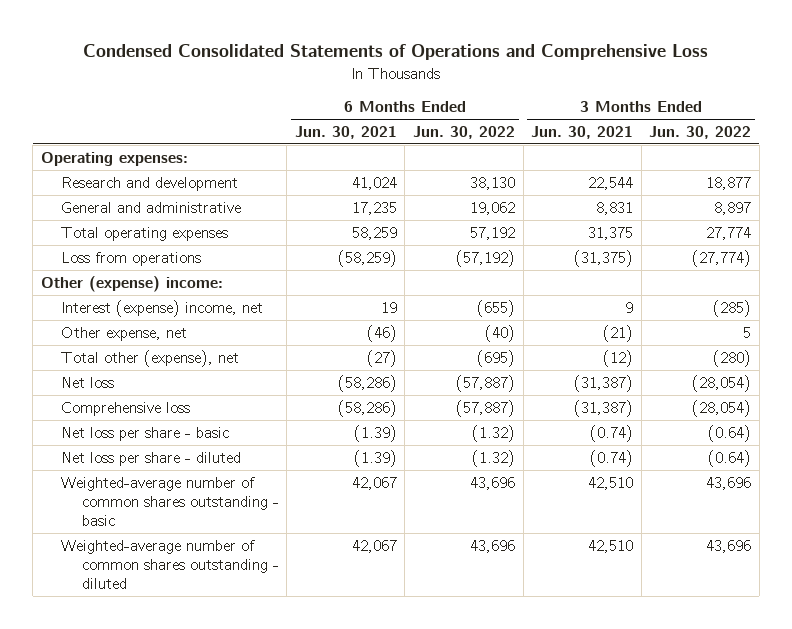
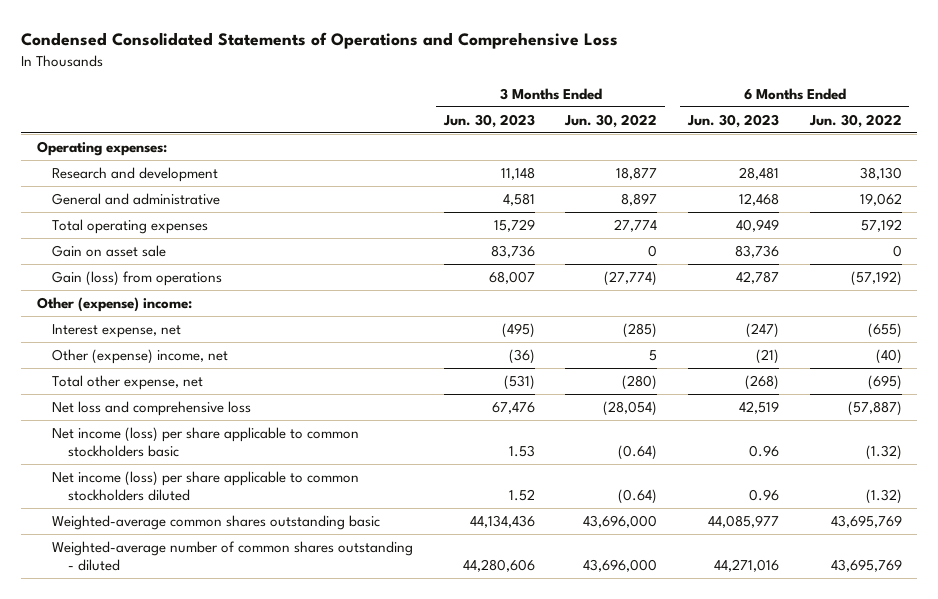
- | 6 Months Ended Jun. 30, 2021 | 6 Months Ended Jun. 30, 2022 | 3 Months Ended Jun. 30, 2021 | 3 Months Ended Jun. 30, 2022
+ | 3 Months Ended Jun. 30, 2023 | 3 Months Ended Jun. 30, 2022 | 6 Months Ended Jun. 30, 2023 | 6 Months Ended Jun. 30, 2022
- Loss from operations | (58,259) | (57,192) | (31,375) | (27,774)
+ Gain on asset sale | 83,736 | 0 | 83,736 | 0
+ Gain (loss) from operations | 68,007 | (27,774) | 42,787 | (57,192)
- Interest (expense) income, net | 19 | (655) | 9 | (285)
- Other expense, net | (46) | (40) | (21) | 5
- Total other (expense), net | (27) | (695) | (12) | (280)
- Net loss | (58,286) | (57,887) | (31,387) | (28,054)
- Comprehensive loss | (58,286) | (57,887) | (31,387) | (28,054)
- Net loss per share - basic | (1.39) | (1.32) | (0.74) | (0.64)
- Net loss per share - diluted | (1.39) | (1.32) | (0.74) | (0.64)
- Weighted-average number of common shares outstanding - basic | 42,067 | 43,696 | 42,510 | 43,696
- Weighted-average number of common shares outstanding - diluted | 42,067 | 43,696 | 42,510 | 43,696
+ Interest expense, net | (495) | (285) | (247) | (655)
+ Other (expense) income, net | (36) | 5 | (21) | (40)
+ Total other expense, net | (531) | (280) | (268) | (695)
+ Net loss and comprehensive loss | 67,476 | (28,054) | 42,519 | (57,887)
+ Net income (loss) per share applicable to common stockholders basic | 1.53 | (0.64) | 0.96 | (1.32)
+ Net income (loss) per share applicable to common stockholders diluted | 1.52 | (0.64) | 0.96 | (1.32)
+ Weighted-average common shares outstanding basic | 44,134,436 | 43,696,000 | 44,085,977 | 43,695,769
+ Weighted-average number of common shares outstanding - diluted | 44,280,606 | 43,696,000 | 44,271,016 | 43,695,769

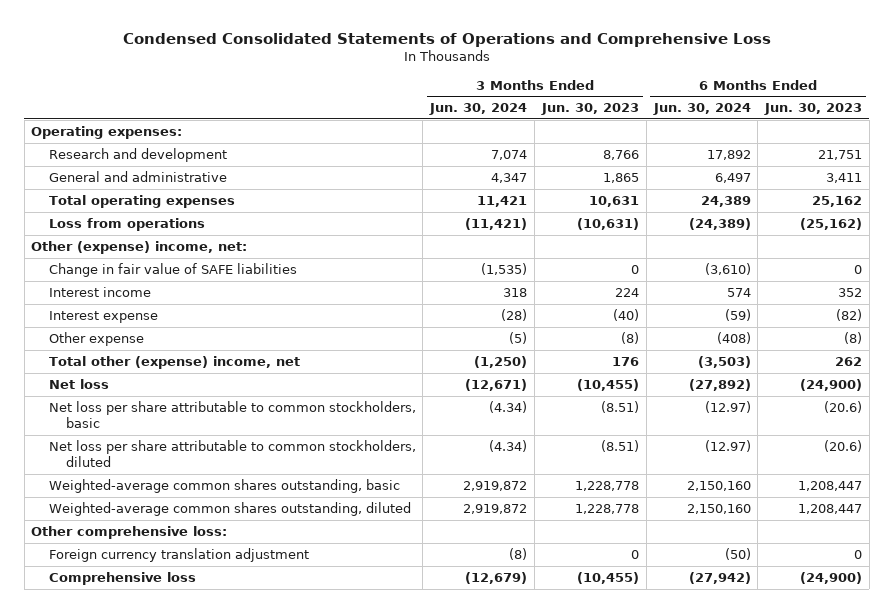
- | 3 Months Ended Jun. 30, 2023 | 3 Months Ended Jun. 30, 2022 | 6 Months Ended Jun. 30, 2023 | 6 Months Ended Jun. 30, 2022
+ | 3 Months Ended Jun. 30, 2024 | 3 Months Ended Jun. 30, 2023 | 6 Months Ended Jun. 30, 2024 | 6 Months Ended Jun. 30, 2023
- Research and development | 11,148 | 18,877 | 28,481 | 38,130
- General and administrative | 4,581 | 8,897 | 12,468 | 19,062
- Total operating expenses | 15,729 | 27,774 | 40,949 | 57,192
- Gain on asset sale | 83,736 | 0 | 83,736 | 0
- Gain (loss) from operations | 68,007 | (27,774) | 42,787 | (57,192)
- Other (expense) income:
- Interest expense, net | (495) | (285) | (247) | (655)
- Other (expense) income, net | (36) | 5 | (21) | (40)
- Total other expense, net | (531) | (280) | (268) | (695)
- Net loss and comprehensive loss | 67,476 | (28,054) | 42,519 | (57,887)
- Net income (loss) per share applicable to common stockholders basic | 1.53 | (0.64) | 0.96 | (1.32)
- Net income (loss) per share applicable to common stockholders diluted | 1.52 | (0.64) | 0.96 | (1.32)
- Weighted-average common shares outstanding basic | 44,134,436 | 43,696,000 | 44,085,977 | 43,695,769
- Weighted-average number of common shares outstanding - diluted | 44,280,606 | 43,696,000 | 44,271,016 | 43,695,769
+ Research and development | 7,074 | 8,766 | 17,892 | 21,751
+ General and administrative | 4,347 | 1,865 | 6,497 | 3,411
+ Total operating expenses | 11,421 | 10,631 | 24,389 | 25,162
+ Loss from operations | (11,421) | (10,631) | (24,389) | (25,162)
+ Other (expense) income, net:
+ Change in fair value of SAFE liabilities | (1,535) | 0 | (3,610) | 0
+ Interest income | 318 | 224 | 574 | 352
+ Interest expense | (28) | (40) | (59) | (82)
+ Other expense | (5) | (8) | (408) | (8)
+ Total other (expense) income, net | (1,250) | 176 | (3,503) | 262
+ Net loss | (12,671) | (10,455) | (27,892) | (24,900)
+ Net loss per share attributable to common stockholders, basic | (4.34) | (8.51) | (12.97) | (20.6)
+ Net loss per share attributable to common stockholders, diluted | (4.34) | (8.51) | (12.97) | (20.6)
+ Weighted-average common shares outstanding, basic | 2,919,872 | 1,228,778 | 2,150,160 | 1,208,447
+ Weighted-average common shares outstanding, diluted | 2,919,872 | 1,228,778 | 2,150,160 | 1,208,447
+ Other comprehensive loss:
+ Foreign currency translation adjustment | (8) | 0 | (50) | 0
+ Comprehensive loss | (12,679) | (10,455) | (27,942) | (24,900)

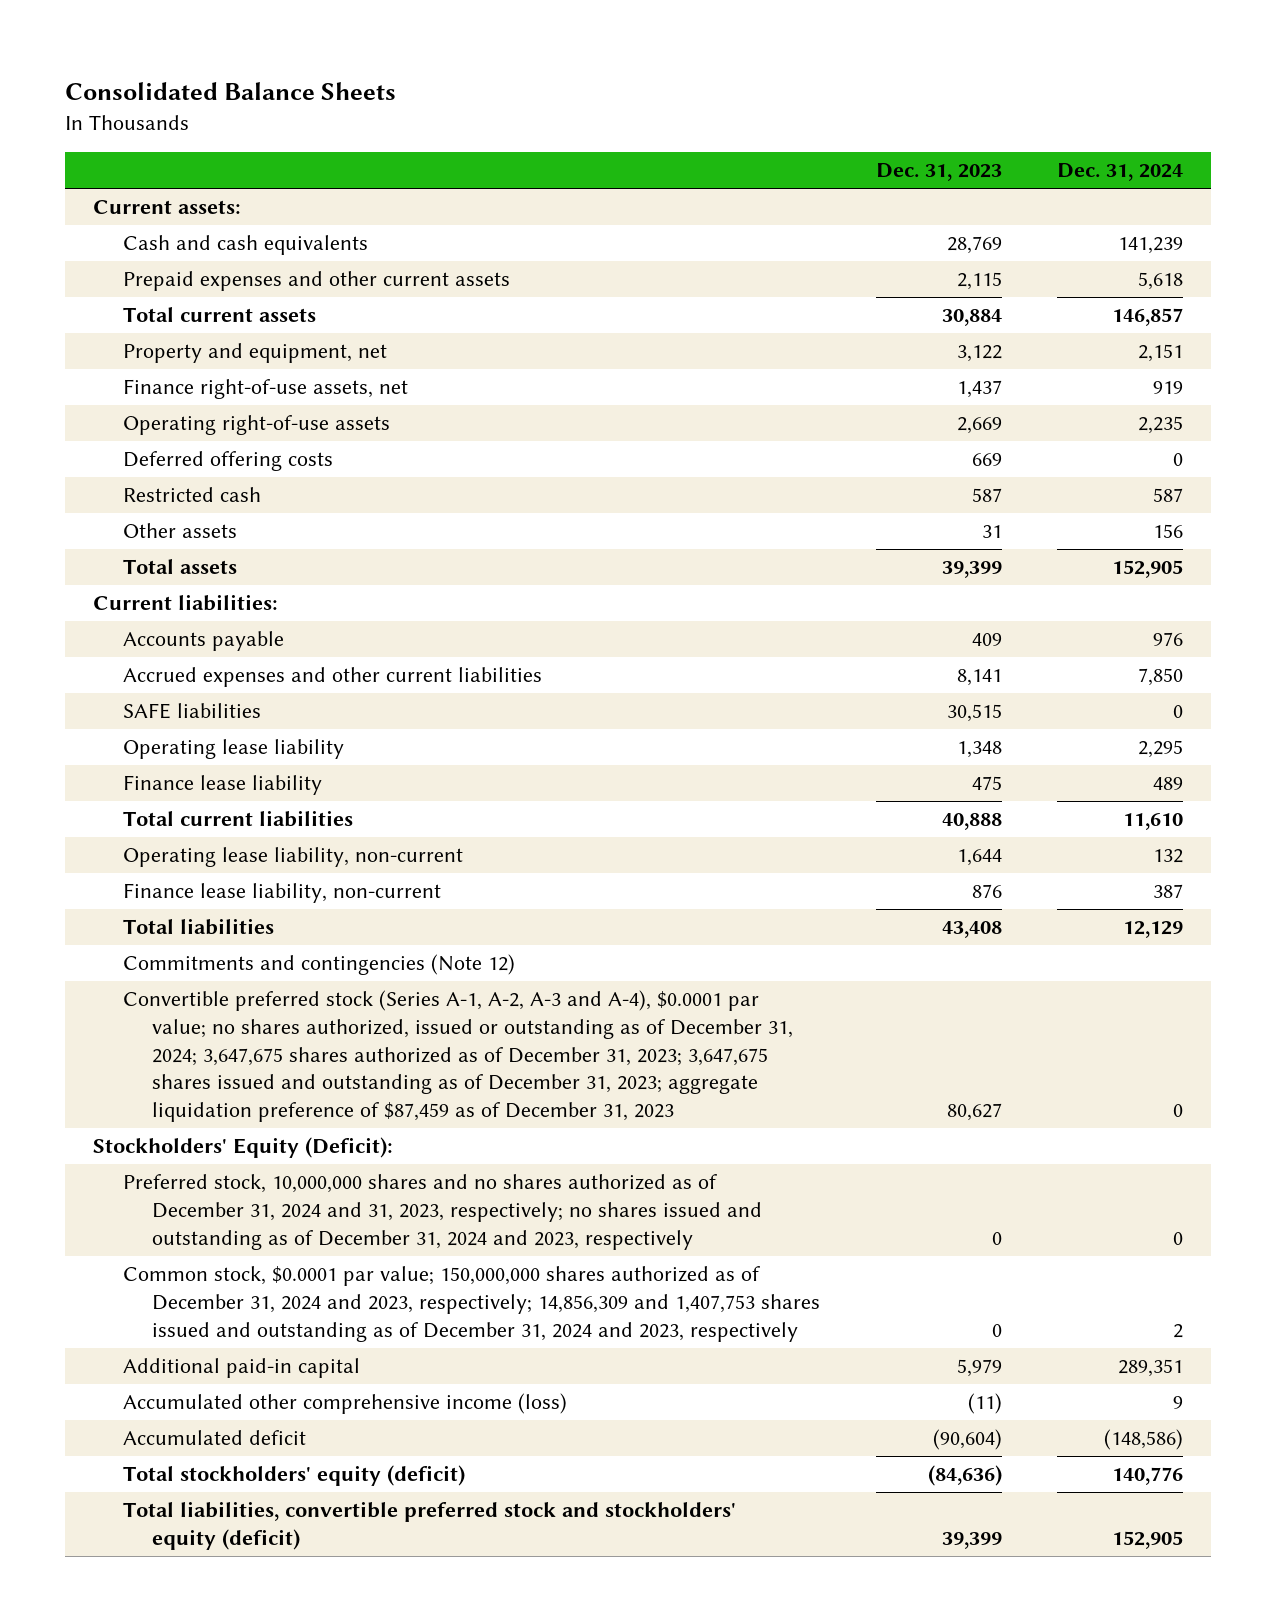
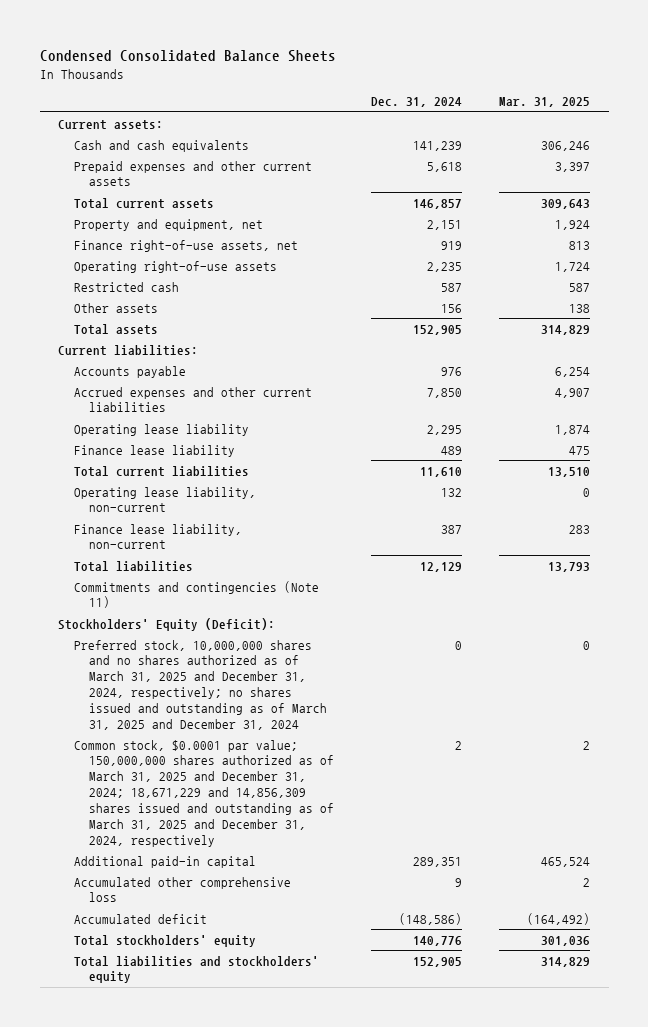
- Consolidated Balance Sheets
+ Condensed Consolidated Balance Sheets
- | Dec. 31, 2023 | Dec. 31, 2024
+ | Dec. 31, 2024 | Mar. 31, 2025
- Deferred offering costs | 669 | 0
- SAFE liabilities | 30,515 | 0
- Commitments and contingencies (Note 12)
- Convertible preferred stock (Series A-1, A-2, A-3 and A-4), $0.0001 par value; no shares authorized, issued or outstanding as of December 31, 2024; 3,647,675 shares authorized as of December 31, 2023; 3,647,675 shares issued and outstanding as of December 31, 2023; aggregate liquidation preference of $87,459 as of December 31, 2023 | 80,627 | 0
+ Commitments and contingencies (Note 11)
- Preferred stock, 10,000,000 shares and no shares authorized as of December 31, 2024 and 31, 2023, respectively; no shares issued and outstanding as of December 31, 2024 and 2023, respectively | 0 | 0
- Common stock, $0.0001 par value; 150,000,000 shares authorized as of December 31, 2024 and 2023, respectively; 14,856,309 and 1,407,753 shares issued and outstanding as of December 31, 2024 and 2023, respectively | 0 | 2
+ Preferred stock, 10,000,000 shares and no shares authorized as of March 31, 2025 and December 31, 2024, respectively; no shares issued and outstanding as of March 31, 2025 and December 31, 2024 | 0 | 0
+ Common stock, $0.0001 par value; 150,000,000 shares authorized as of March 31, 2025 and December 31, 2024; 18,671,229 and 14,856,309 shares issued and outstanding as of March 31, 2025 and December 31, 2024, respectively | 2 | 2
- Accumulated other comprehensive income (loss) | (11) | 9
+ Accumulated other comprehensive loss | 9 | 2
- Total stockholders' equity (deficit) | (84,636) | 140,776
- Total liabilities, convertible preferred stock and stockholders' equity (deficit) | 39,399 | 152,905
+ Total stockholders' equity | 140,776 | 301,036
+ Total liabilities and stockholders' equity | 152,905 | 314,829

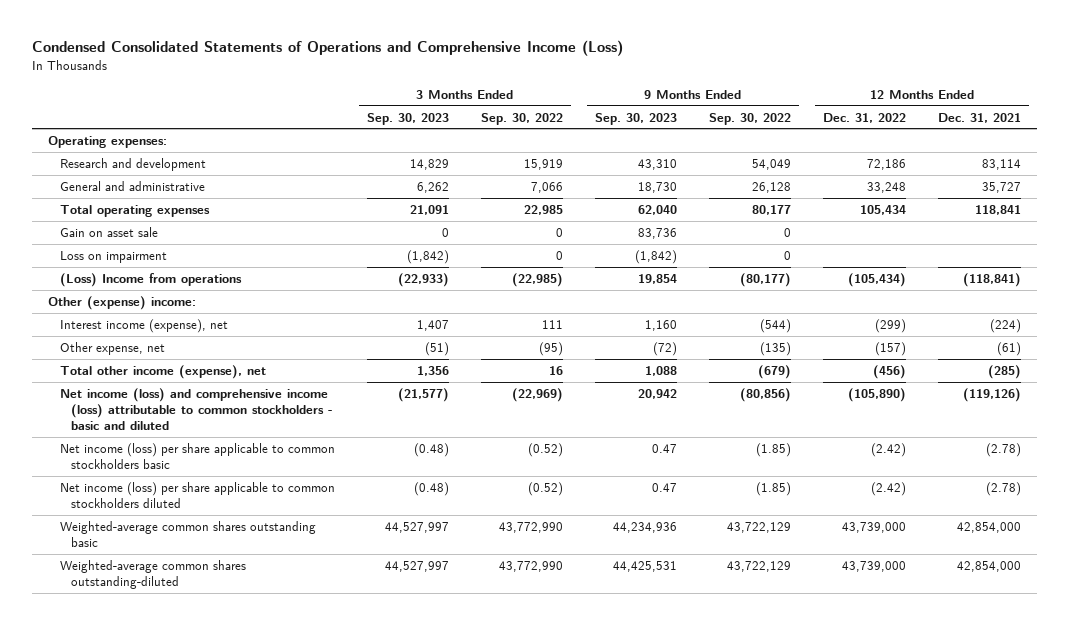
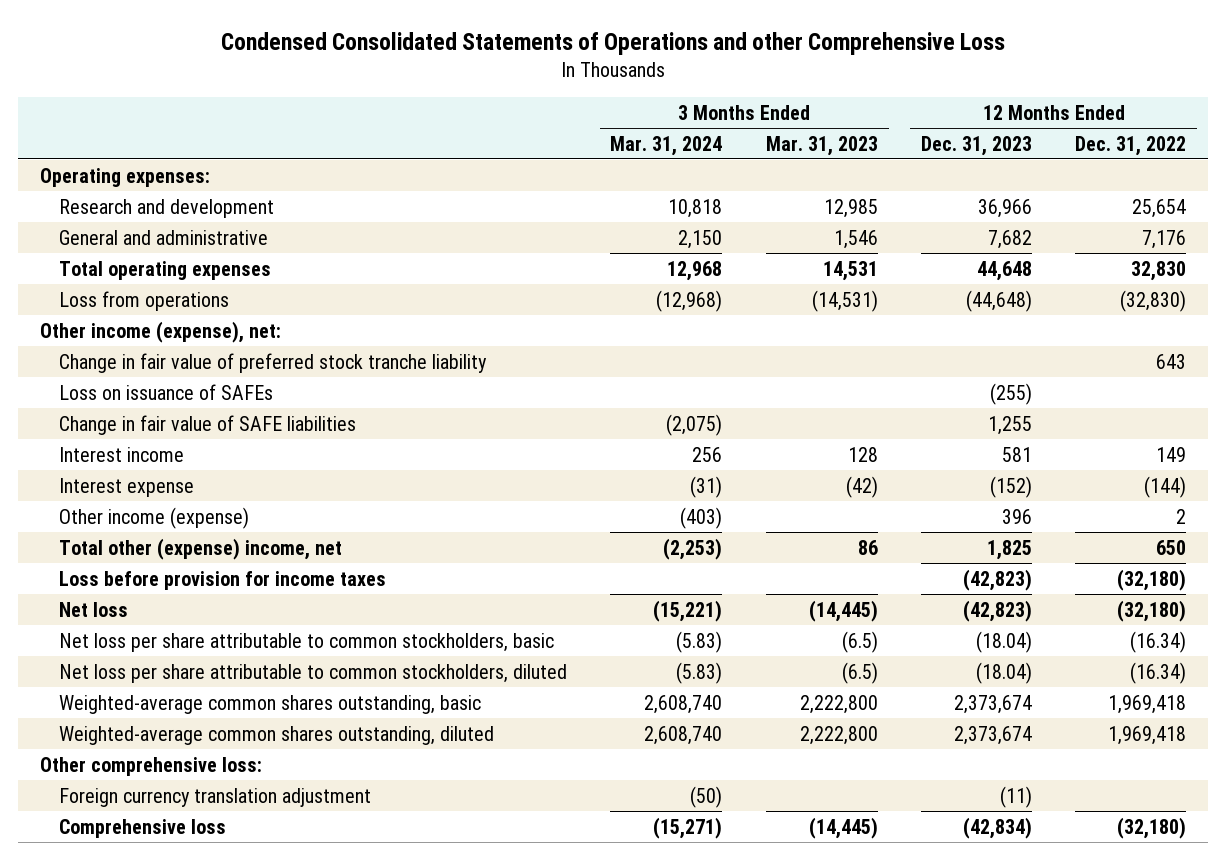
- Condensed Consolidated Statements of Operations and Comprehensive Income (Loss)
+ Condensed Consolidated Statements of Operations and other Comprehensive Loss
- | 3 Months Ended Sep. 30, 2023 | 3 Months Ended Sep. 30, 2022 | 9 Months Ended Sep. 30, 2023 | 9 Months Ended Sep. 30, 2022 | 12 Months Ended Dec. 31, 2022 | 12 Months Ended Dec. 31, 2021
+ | 3 Months Ended Mar. 31, 2024 | 3 Months Ended Mar. 31, 2023 | 12 Months Ended Dec. 31, 2023 | 12 Months Ended Dec. 31, 2022
- Research and development | 14,829 | 15,919 | 43,310 | 54,049 | 72,186 | 83,114
- General and administrative | 6,262 | 7,066 | 18,730 | 26,128 | 33,248 | 35,727
- Total operating expenses | 21,091 | 22,985 | 62,040 | 80,177 | 105,434 | 118,841
- Gain on asset sale | 0 | 0 | 83,736 | 0 | |
- Loss on impairment | (1,842) | 0 | (1,842) | 0 | |
- (Loss) Income from operations | (22,933) | (22,985) | 19,854 | (80,177) | (105,434) | (118,841)
- Other (expense) income:
- Interest income (expense), net | 1,407 | 111 | 1,160 | (544) | (299) | (224)
- Other expense, net | (51) | (95) | (72) | (135) | (157) | (61)
- Total other income (expense), net | 1,356 | 16 | 1,088 | (679) | (456) | (285)
- Net income (loss) and comprehensive income (loss) attributable to common stockholders - basic and diluted | (21,577) | (22,969) | 20,942 | (80,856) | (105,890) | (119,126)
- Net income (loss) per share applicable to common stockholders basic | (0.48) | (0.52) | 0.47 | (1.85) | (2.42) | (2.78)
- Net income (loss) per share applicable to common stockholders diluted | (0.48) | (0.52) | 0.47 | (1.85) | (2.42) | (2.78)
- Weighted-average common shares outstanding basic | 44,527,997 | 43,772,990 | 44,234,936 | 43,722,129 | 43,739,000 | 42,854,000
- Weighted-average common shares outstanding-diluted | 44,527,997 | 43,772,990 | 44,425,531 | 43,722,129 | 43,739,000 | 42,854,000
+ Research and development | 10,818 | 12,985 | 36,966 | 25,654
+ General and administrative | 2,150 | 1,546 | 7,682 | 7,176
+ Total operating expenses | 12,968 | 14,531 | 44,648 | 32,830
+ Loss from operations | (12,968) | (14,531) | (44,648) | (32,830)
+ Other income (expense), net:
+ Change in fair value of preferred stock tranche liability | | | | 643
+ Loss on issuance of SAFEs | | | (255) |
+ Change in fair value of SAFE liabilities | (2,075) | | 1,255 |
+ Interest income | 256 | 128 | 581 | 149
+ Interest expense | (31) | (42) | (152) | (144)
+ Other income (expense) | (403) | | 396 | 2
+ Total other (expense) income, net | (2,253) | 86 | 1,825 | 650
+ Loss before provision for income taxes | | | (42,823) | (32,180)
+ Net loss | (15,221) | (14,445) | (42,823) | (32,180)
+ Net loss per share attributable to common stockholders, basic | (5.83) | (6.5) | (18.04) | (16.34)
+ Net loss per share attributable to common stockholders, diluted | (5.83) | (6.5) | (18.04) | (16.34)
+ Weighted-average common shares outstanding, basic | 2,608,740 | 2,222,800 | 2,373,674 | 1,969,418
+ Weighted-average common shares outstanding, diluted | 2,608,740 | 2,222,800 | 2,373,674 | 1,969,418
+ Other comprehensive loss:
+ Foreign currency translation adjustment | (50) | | (11) |
+ Comprehensive loss | (15,271) | (14,445) | (42,834) | (32,180)

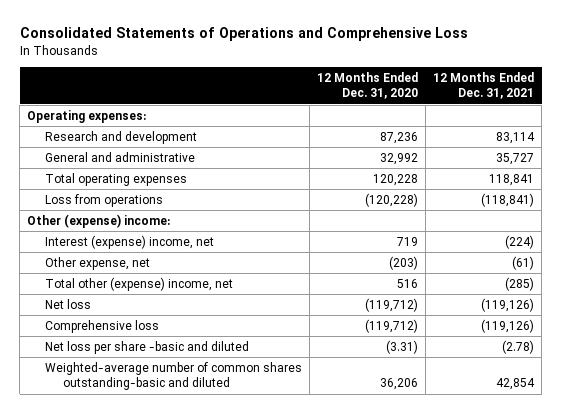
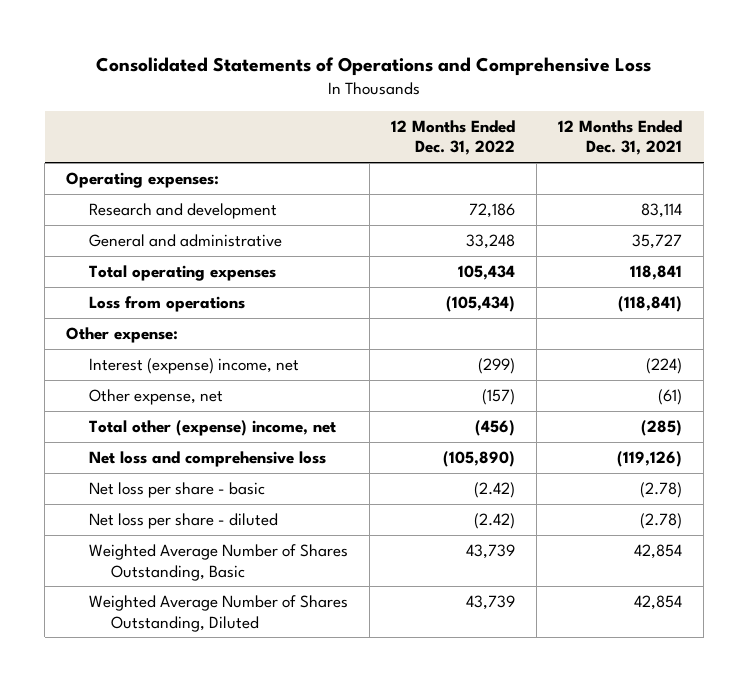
- | 12 Months Ended Dec. 31, 2020 | 12 Months Ended Dec. 31, 2021
+ | 12 Months Ended Dec. 31, 2022 | 12 Months Ended Dec. 31, 2021
- Other (expense) income:
+ Other expense:
- Net loss | (119,712) | (119,126)
- Comprehensive loss | (119,712) | (119,126)
- Net loss per share -basic and diluted | (3.31) | (2.78)
- Weighted-average number of common shares outstanding-basic and diluted | 36,206 | 42,854
+ Net loss and comprehensive loss | (105,890) | (119,126)
+ Net loss per share - basic | (2.42) | (2.78)
+ Net loss per share - diluted | (2.42) | (2.78)
+ Weighted Average Number of Shares Outstanding, Basic | 43,739 | 42,854
+ Weighted Average Number of Shares Outstanding, Diluted | 43,739 | 42,854

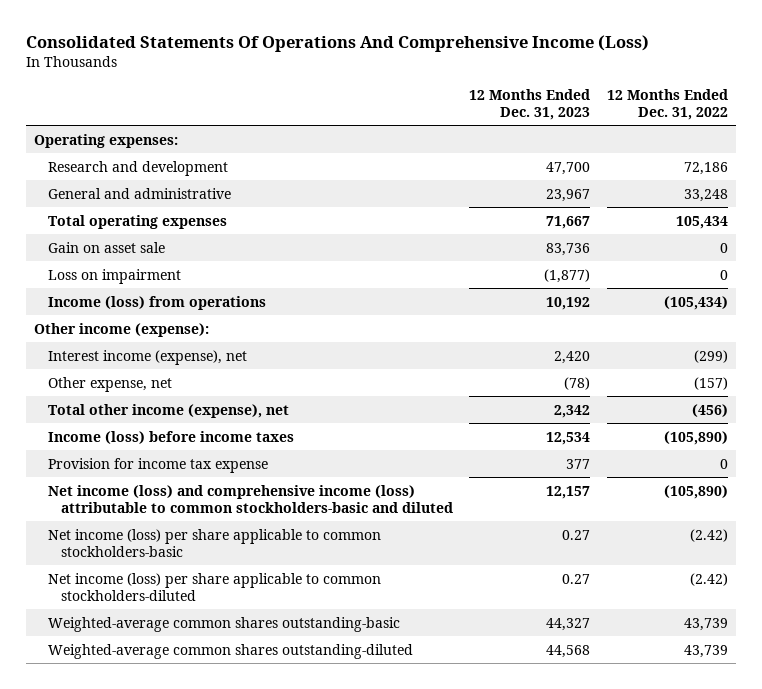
- Consolidated Statements of Operations and Comprehensive Loss
+ Consolidated Statements Of Operations And Comprehensive Income (Loss)
- | 12 Months Ended Dec. 31, 2022 | 12 Months Ended Dec. 31, 2021
+ | 12 Months Ended Dec. 31, 2023 | 12 Months Ended Dec. 31, 2022
- Loss from operations | (105,434) | (118,841)
- Other expense:
- Interest (expense) income, net | (299) | (224)
+ Gain on asset sale | 83,736 | 0
+ Loss on impairment | (1,877) | 0
+ Income (loss) from operations | 10,192 | (105,434)
+ Other income (expense):
+ Interest income (expense), net | 2,420 | (299)
- Total other (expense) income, net | (456) | (285)
- Net loss and comprehensive loss | (105,890) | (119,126)
- Net loss per share - basic | (2.42) | (2.78)
- Net loss per share - diluted | (2.42) | (2.78)
- Weighted Average Number of Shares Outstanding, Basic | 43,739 | 42,854
- Weighted Average Number of Shares Outstanding, Diluted | 43,739 | 42,854
+ Total other income (expense), net | 2,342 | (456)
+ Income (loss) before income taxes | 12,534 | (105,890)
+ Provision for income tax expense | 377 | 0
+ Net income (loss) and comprehensive income (loss) attributable to common stockholders-basic and diluted | 12,157 | (105,890)
+ Net income (loss) per share applicable to common stockholders-basic | 0.27 | (2.42)
+ Net income (loss) per share applicable to common stockholders-diluted | 0.27 | (2.42)
+ Weighted-average common shares outstanding-basic | 44,327 | 43,739
+ Weighted-average common shares outstanding-diluted | 44,568 | 43,739

